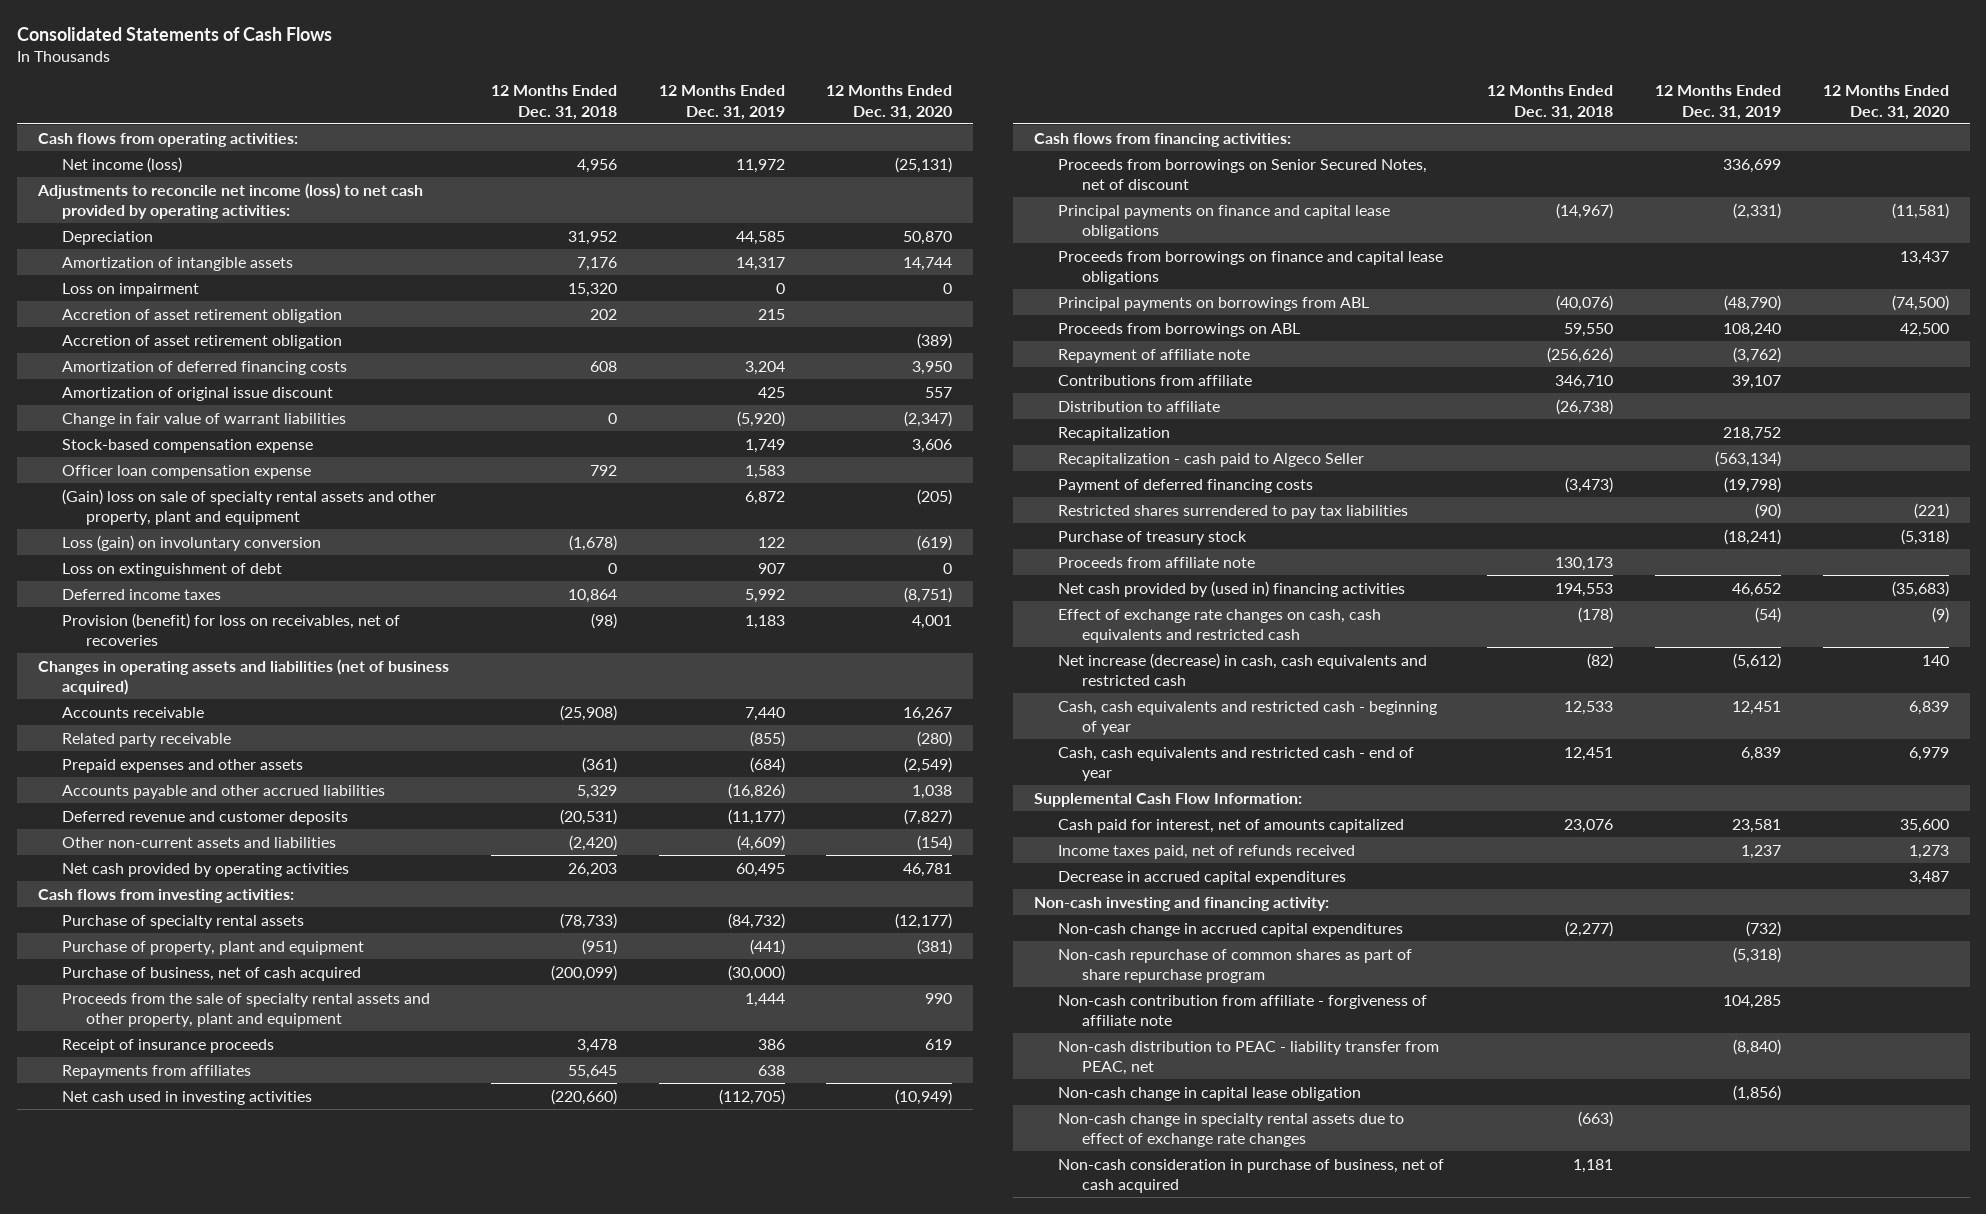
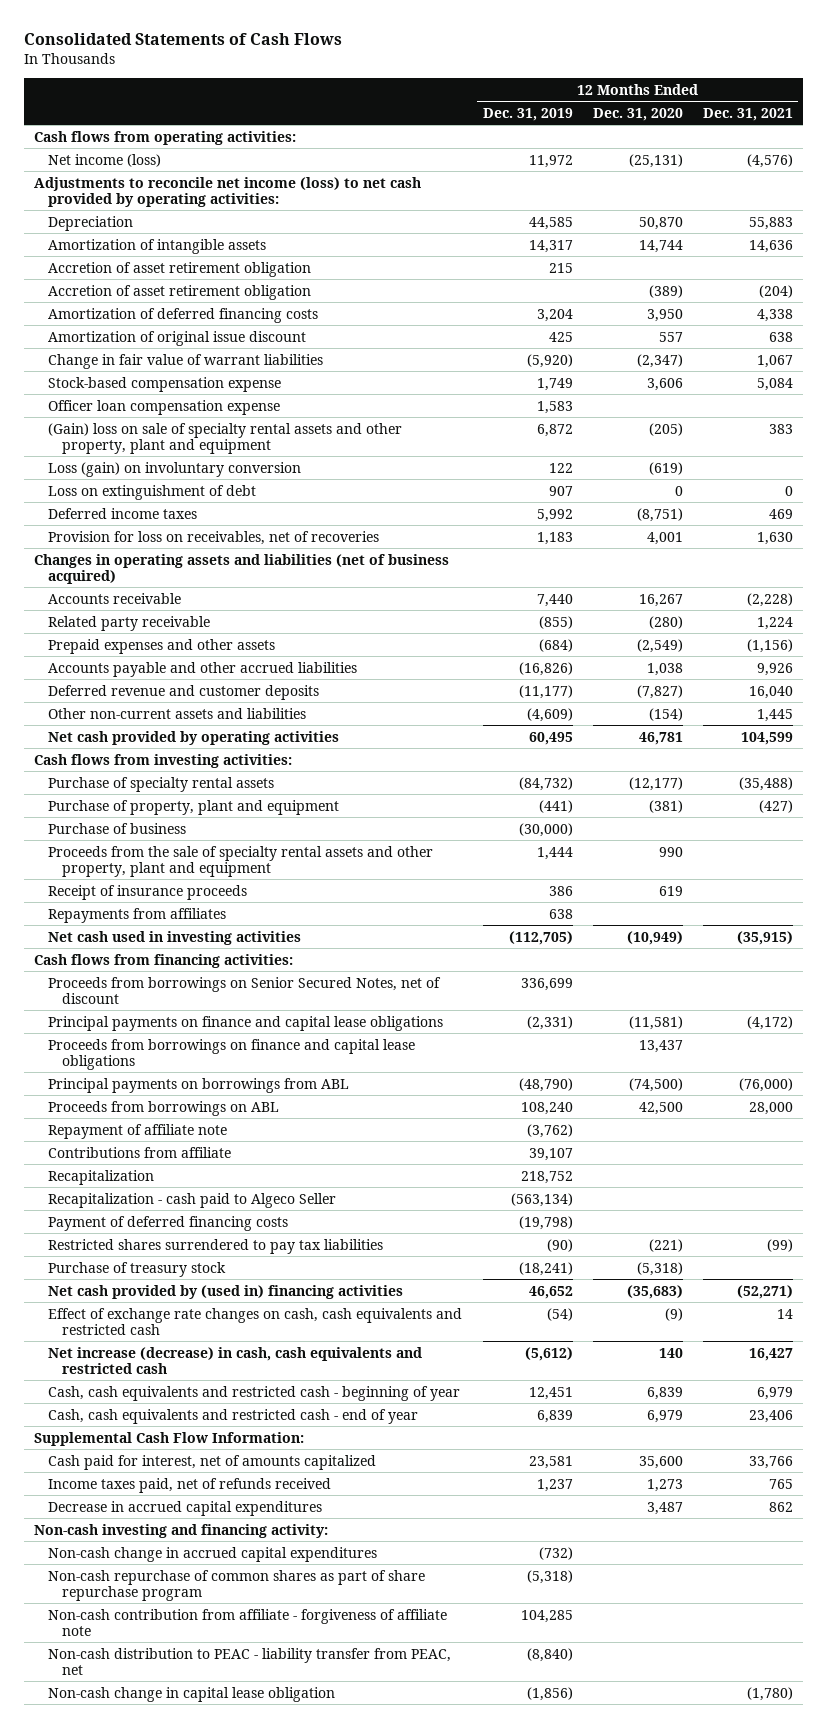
- | 12 Months Ended Dec. 31, 2018 | 12 Months Ended Dec. 31, 2019 | 12 Months Ended Dec. 31, 2020
+ | 12 Months Ended Dec. 31, 2019 | 12 Months Ended Dec. 31, 2020 | 12 Months Ended Dec. 31, 2021
- Loss on impairment | 15,320 | 0 | 0
- Provision (benefit) for loss on receivables, net of recoveries | (98) | 1,183 | 4,001
+ Provision for loss on receivables, net of recoveries | 1,183 | 4,001 | 1,630
- Purchase of business, net of cash acquired | (200,099) | (30,000) |
+ Purchase of business | (30,000) | |
- Distribution to affiliate | (26,738) | |
- Proceeds from affiliate note | 130,173 | |
- Non-cash change in specialty rental assets due to effect of exchange rate changes | (663) | |
- Non-cash consideration in purchase of business, net of cash acquired | 1,181 | |

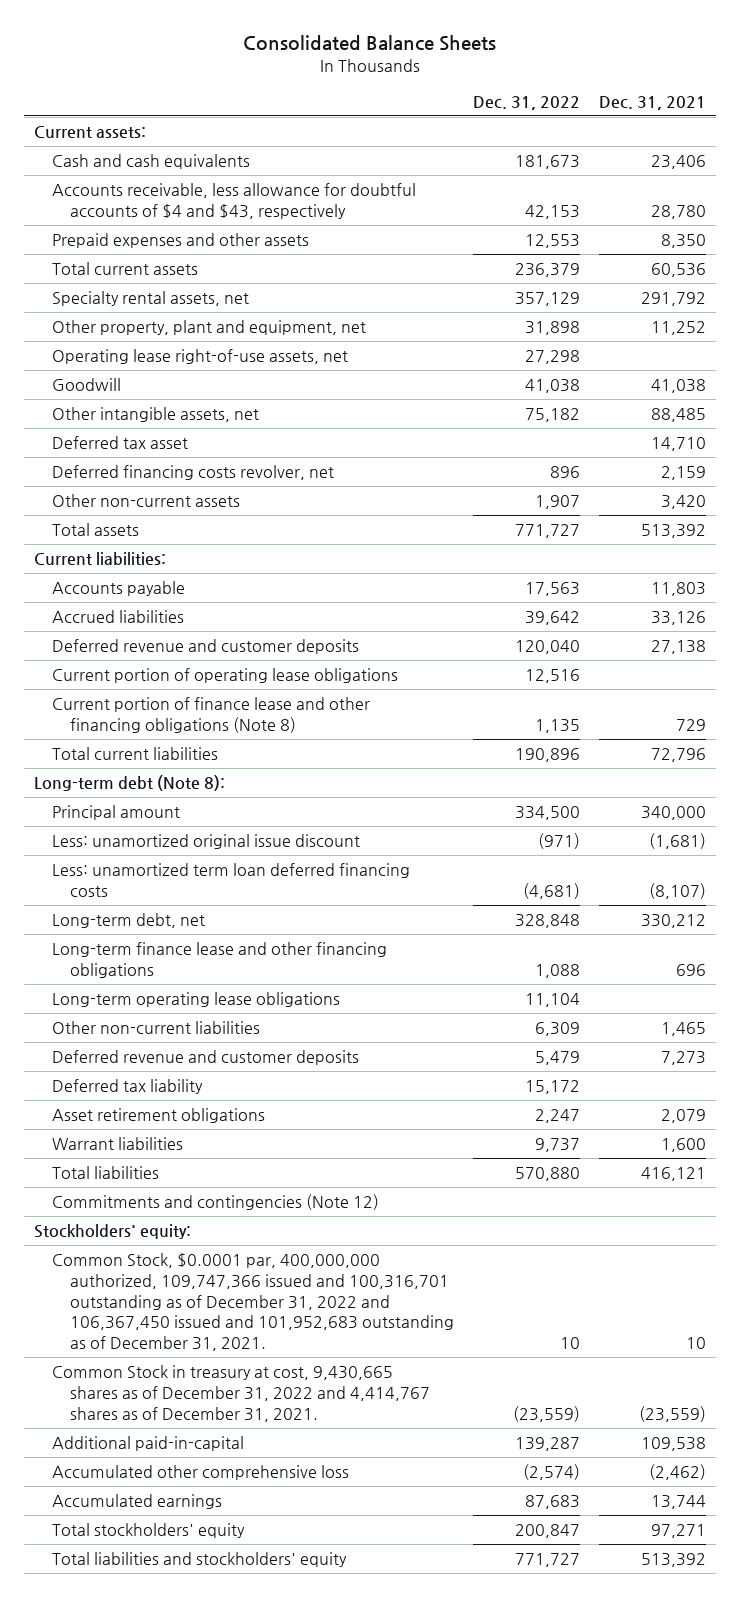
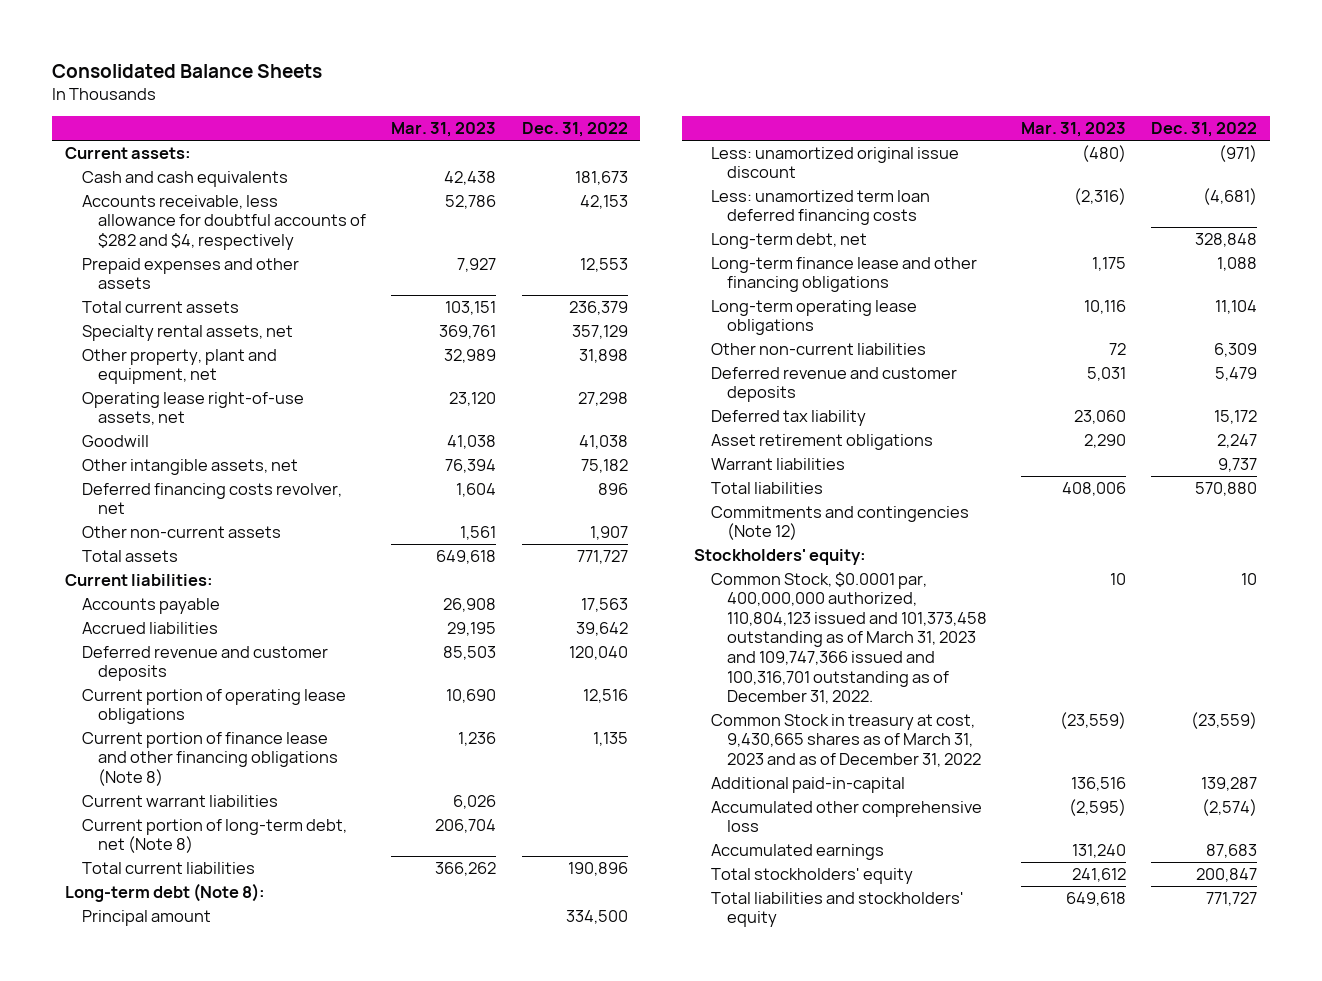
- | Dec. 31, 2022 | Dec. 31, 2021
+ | Mar. 31, 2023 | Dec. 31, 2022
- Accounts receivable, less allowance for doubtful accounts of $4 and $43, respectively | 42,153 | 28,780
+ Accounts receivable, less allowance for doubtful accounts of $282 and $4, respectively | 52,786 | 42,153
- Deferred tax asset | | 14,710
+ Current warrant liabilities | 6,026 |
+ Current portion of long-term debt, net (Note 8) | 206,704 |
- Common Stock, $0.0001 par, 400,000,000 authorized, 109,747,366 issued and 100,316,701 outstanding as of December 31, 2022 and 106,367,450 issued and 101,952,683 outstanding as of December 31, 2021. | 10 | 10
- Common Stock in treasury at cost, 9,430,665 shares as of December 31, 2022 and 4,414,767 shares as of December 31, 2021. | (23,559) | (23,559)
+ Common Stock, $0.0001 par, 400,000,000 authorized, 110,804,123 issued and 101,373,458 outstanding as of March 31, 2023 and 109,747,366 issued and 100,316,701 outstanding as of December 31, 2022. | 10 | 10
+ Common Stock in treasury at cost, 9,430,665 shares as of March 31, 2023 and as of December 31, 2022 | (23,559) | (23,559)

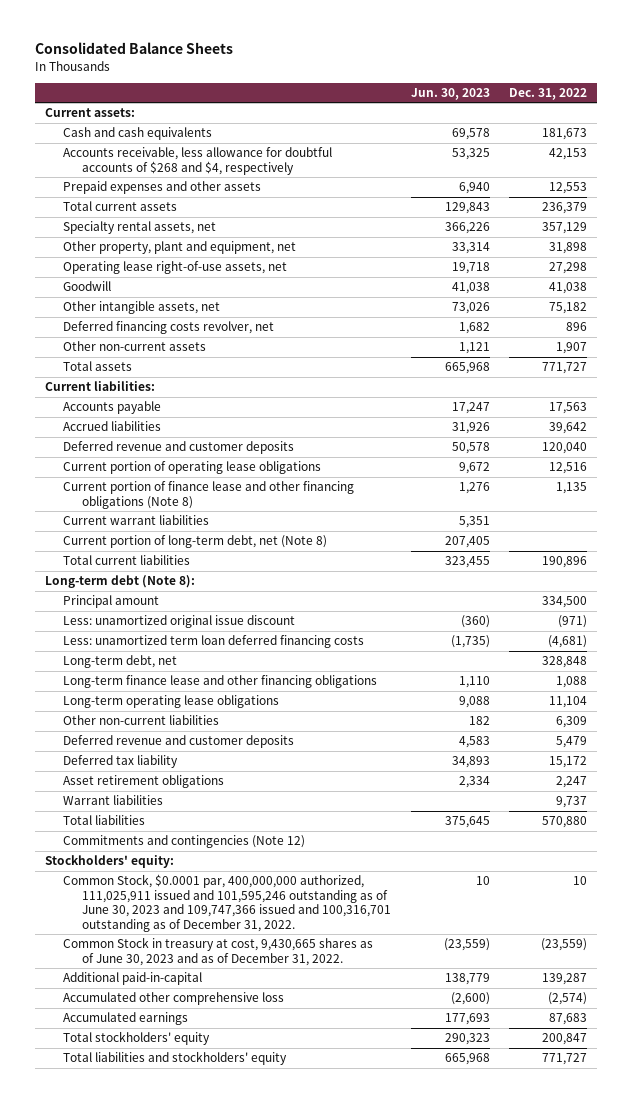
- | Mar. 31, 2023 | Dec. 31, 2022
+ | Jun. 30, 2023 | Dec. 31, 2022
- Accounts receivable, less allowance for doubtful accounts of $282 and $4, respectively | 52,786 | 42,153
+ Accounts receivable, less allowance for doubtful accounts of $268 and $4, respectively | 53,325 | 42,153
- Common Stock, $0.0001 par, 400,000,000 authorized, 110,804,123 issued and 101,373,458 outstanding as of March 31, 2023 and 109,747,366 issued and 100,316,701 outstanding as of December 31, 2022. | 10 | 10
- Common Stock in treasury at cost, 9,430,665 shares as of March 31, 2023 and as of December 31, 2022 | (23,559) | (23,559)
+ Common Stock, $0.0001 par, 400,000,000 authorized, 111,025,911 issued and 101,595,246 outstanding as of June 30, 2023 and 109,747,366 issued and 100,316,701 outstanding as of December 31, 2022. | 10 | 10
+ Common Stock in treasury at cost, 9,430,665 shares as of June 30, 2023 and as of December 31, 2022. | (23,559) | (23,559)

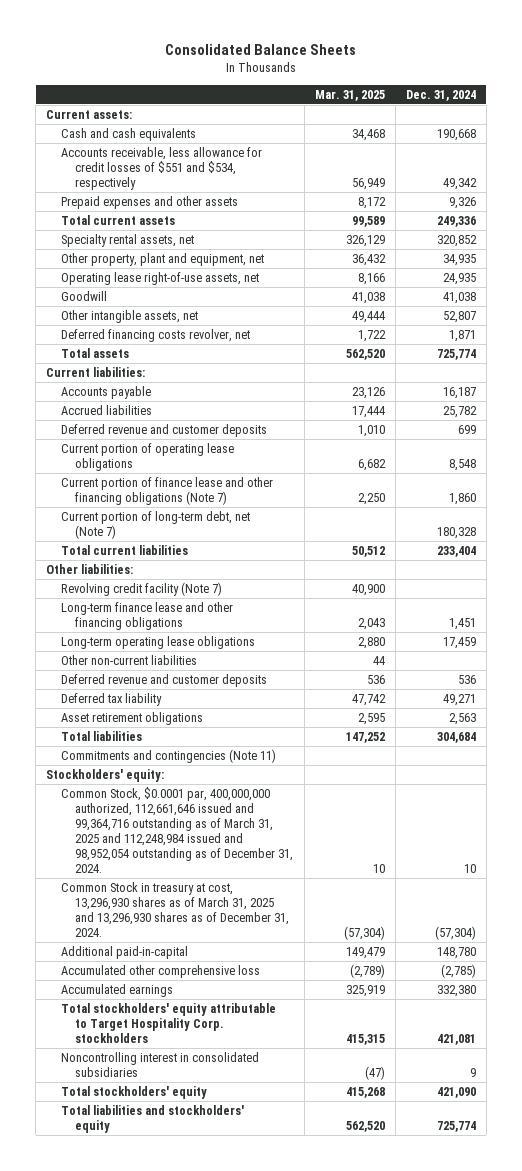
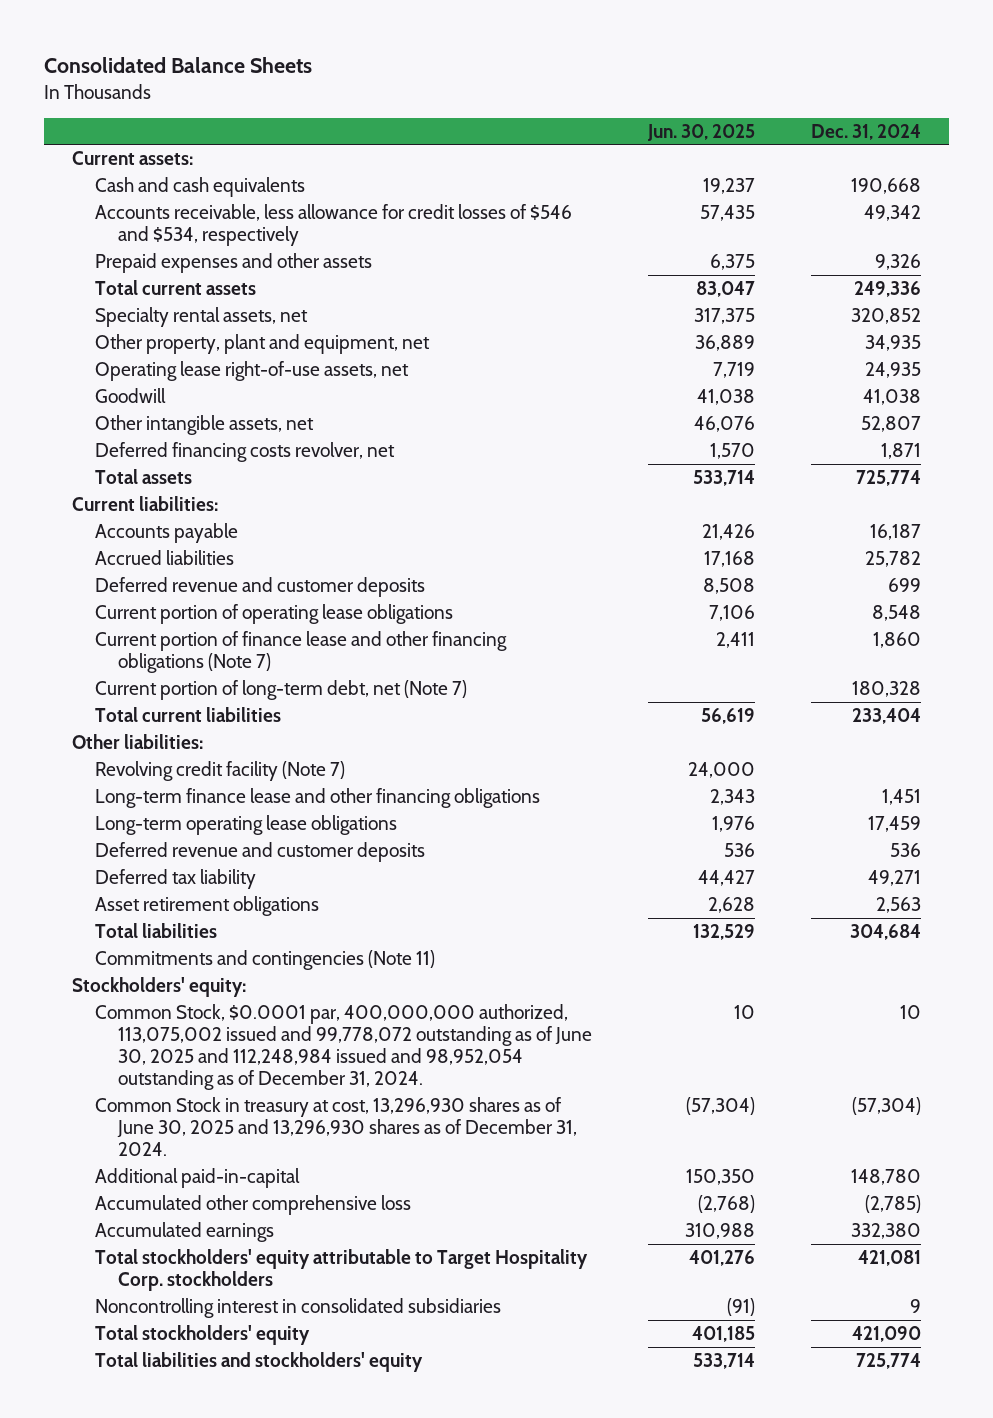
- | Mar. 31, 2025 | Dec. 31, 2024
+ | Jun. 30, 2025 | Dec. 31, 2024
- Accounts receivable, less allowance for credit losses of $551 and $534, respectively | 56,949 | 49,342
+ Accounts receivable, less allowance for credit losses of $546 and $534, respectively | 57,435 | 49,342
- Other non-current liabilities | 44 |
- Common Stock, $0.0001 par, 400,000,000 authorized, 112,661,646 issued and 99,364,716 outstanding as of March 31, 2025 and 112,248,984 issued and 98,952,054 outstanding as of December 31, 2024. | 10 | 10
- Common Stock in treasury at cost, 13,296,930 shares as of March 31, 2025 and 13,296,930 shares as of December 31, 2024. | (57,304) | (57,304)
+ Common Stock, $0.0001 par, 400,000,000 authorized, 113,075,002 issued and 99,778,072 outstanding as of June 30, 2025 and 112,248,984 issued and 98,952,054 outstanding as of December 31, 2024. | 10 | 10
+ Common Stock in treasury at cost, 13,296,930 shares as of June 30, 2025 and 13,296,930 shares as of December 31, 2024. | (57,304) | (57,304)

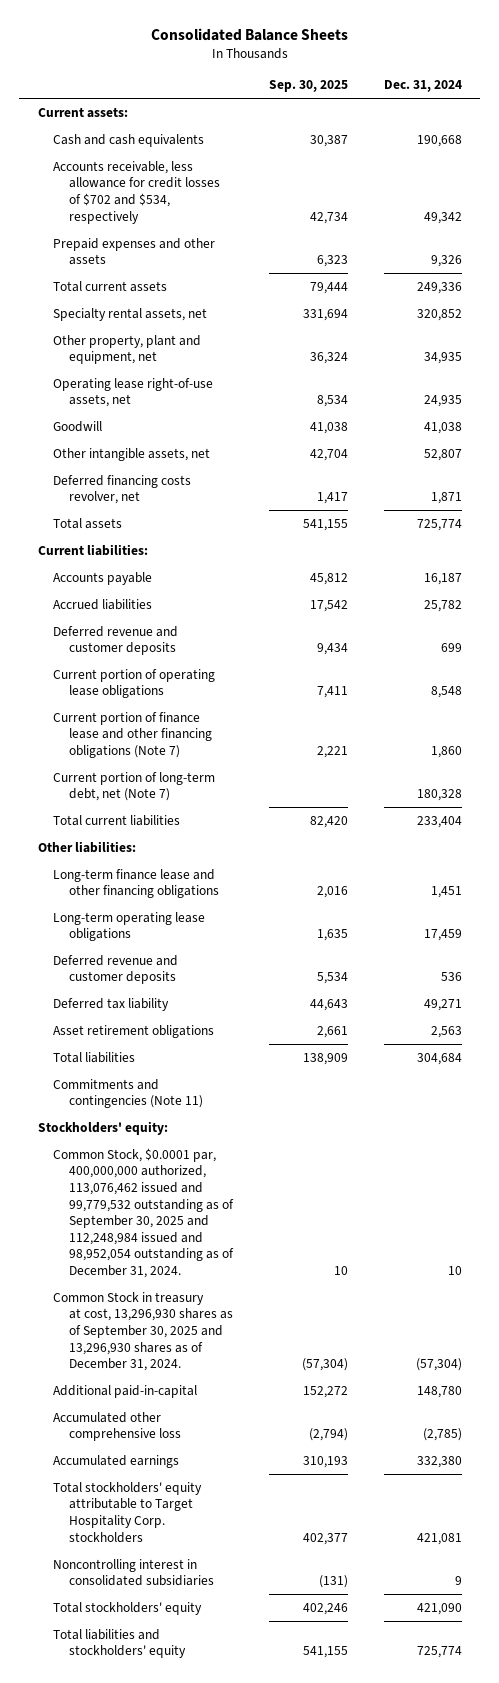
- | Jun. 30, 2025 | Dec. 31, 2024
+ | Sep. 30, 2025 | Dec. 31, 2024
- Accounts receivable, less allowance for credit losses of $546 and $534, respectively | 57,435 | 49,342
+ Accounts receivable, less allowance for credit losses of $702 and $534, respectively | 42,734 | 49,342
- Revolving credit facility (Note 7) | 24,000 |
- Common Stock, $0.0001 par, 400,000,000 authorized, 113,075,002 issued and 99,778,072 outstanding as of June 30, 2025 and 112,248,984 issued and 98,952,054 outstanding as of December 31, 2024. | 10 | 10
- Common Stock in treasury at cost, 13,296,930 shares as of June 30, 2025 and 13,296,930 shares as of December 31, 2024. | (57,304) | (57,304)
+ Common Stock, $0.0001 par, 400,000,000 authorized, 113,076,462 issued and 99,779,532 outstanding as of September 30, 2025 and 112,248,984 issued and 98,952,054 outstanding as of December 31, 2024. | 10 | 10
+ Common Stock in treasury at cost, 13,296,930 shares as of September 30, 2025 and 13,296,930 shares as of December 31, 2024. | (57,304) | (57,304)

